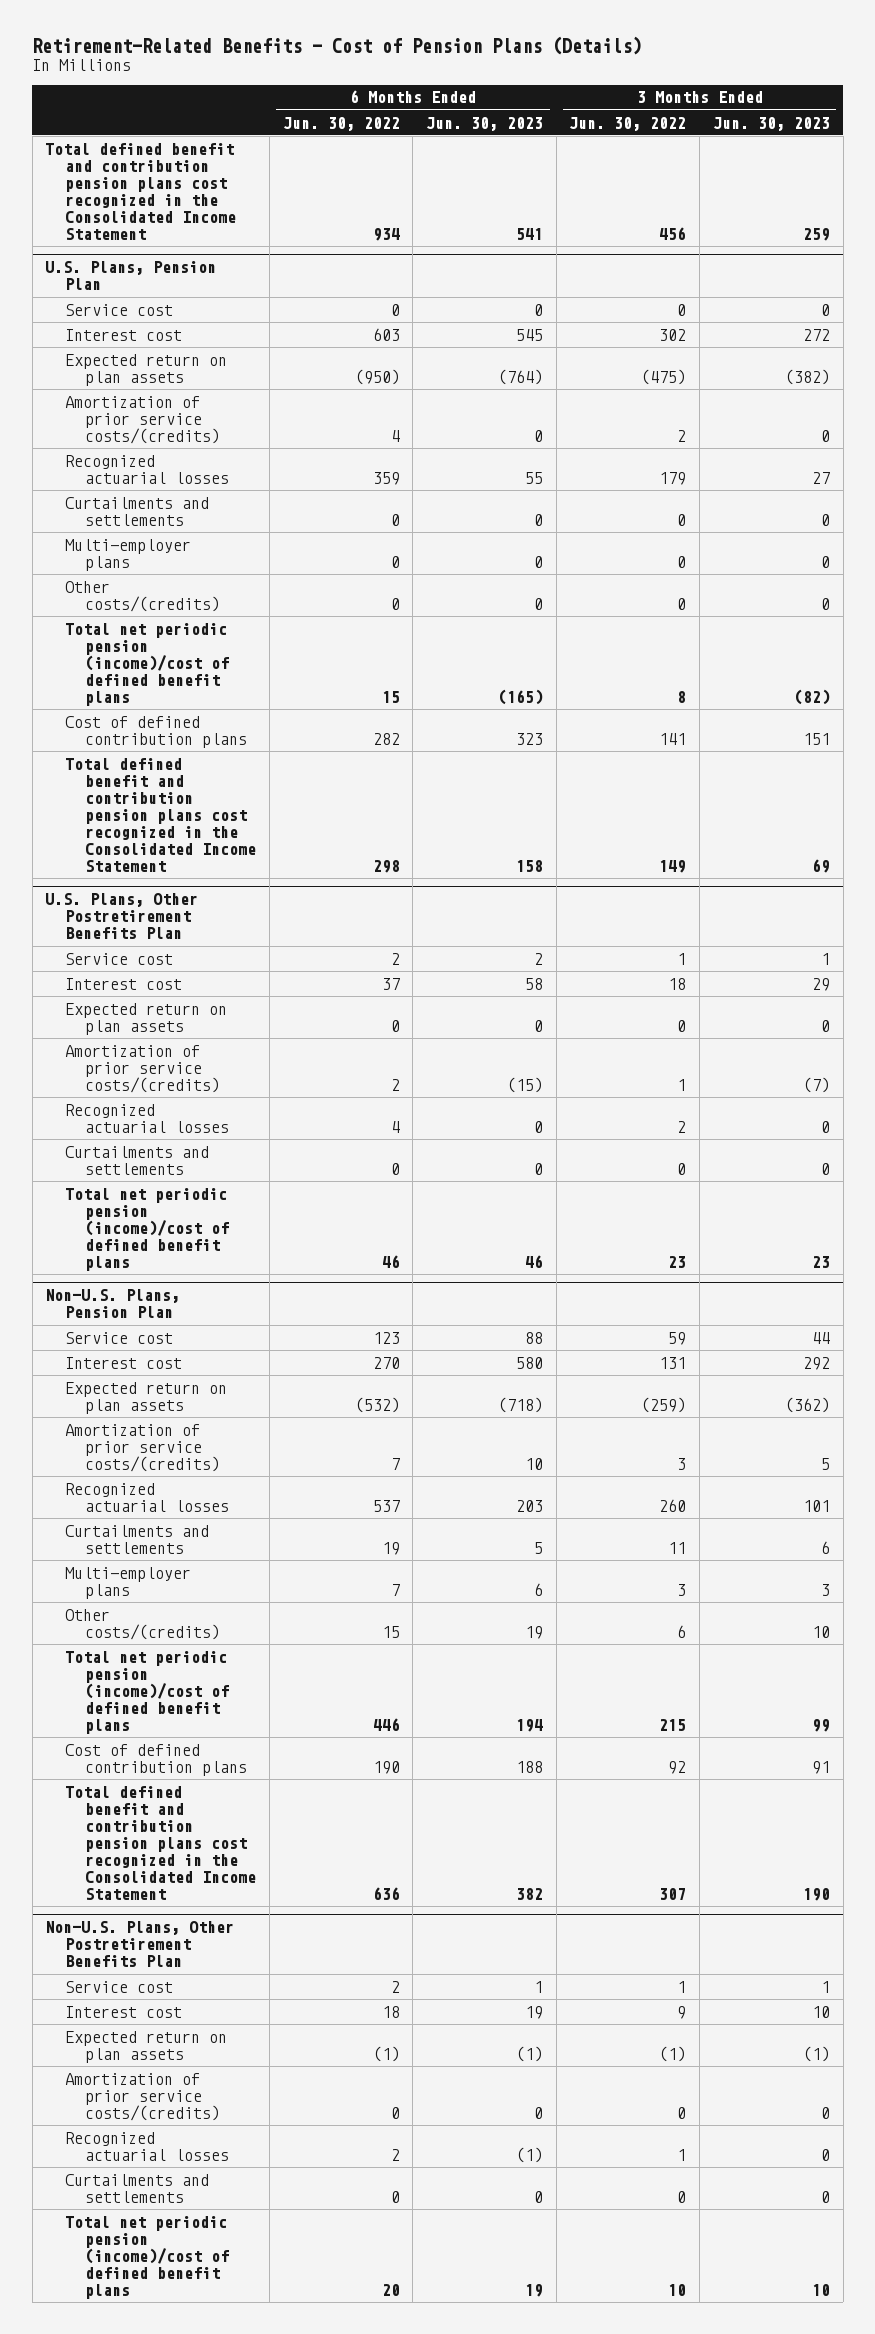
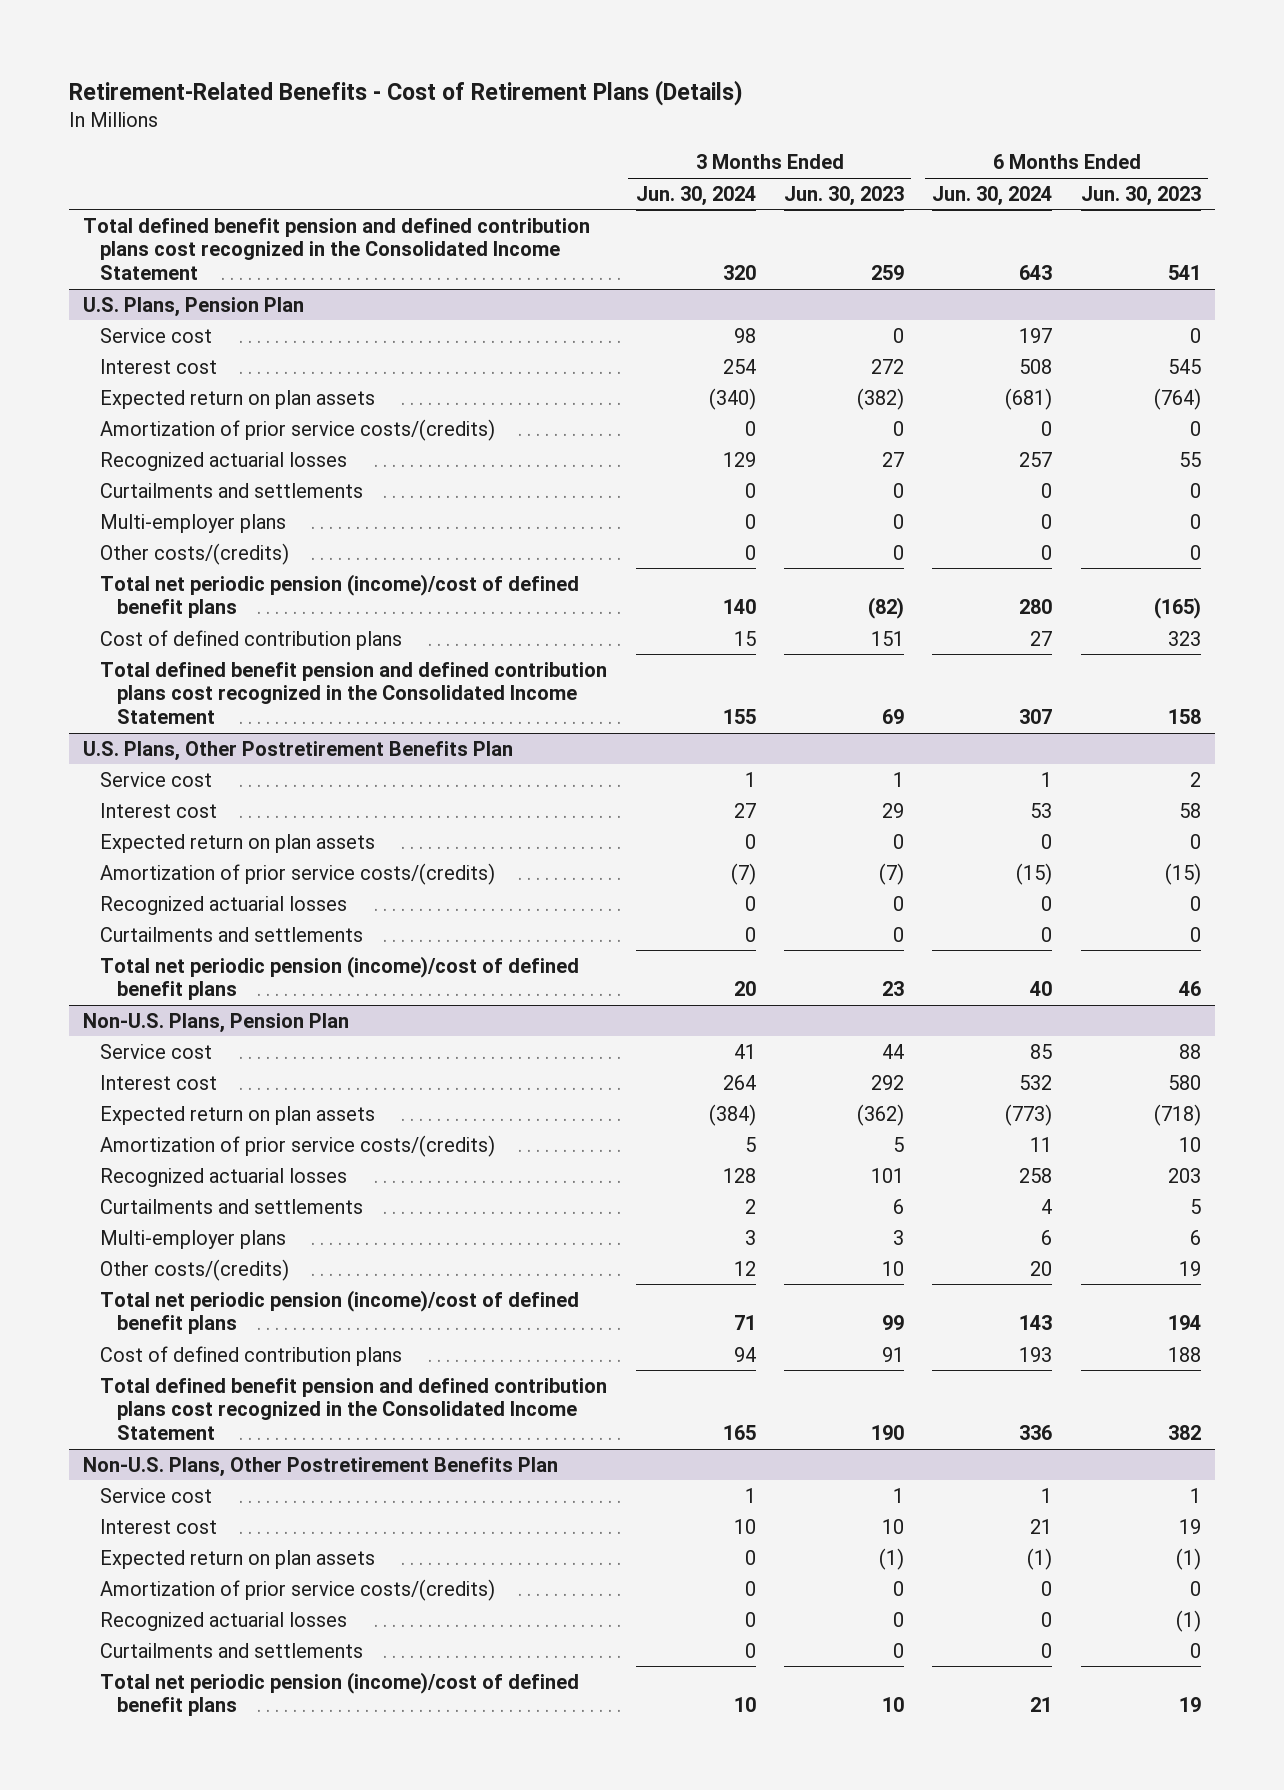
- Retirement-Related Benefits - Cost of Pension Plans (Details)
+ Retirement-Related Benefits - Cost of Retirement Plans (Details)
- | 6 Months Ended Jun. 30, 2022 | 6 Months Ended Jun. 30, 2023 | 3 Months Ended Jun. 30, 2022 | 3 Months Ended Jun. 30, 2023
+ | 3 Months Ended Jun. 30, 2024 | 3 Months Ended Jun. 30, 2023 | 6 Months Ended Jun. 30, 2024 | 6 Months Ended Jun. 30, 2023
- Total defined benefit and contribution pension plans cost recognized in the Consolidated Income Statement | 934 | 541 | 456 | 259
+ Total defined benefit pension and defined contribution plans cost recognized in the Consolidated Income Statement | 320 | 259 | 643 | 541
@ U.S. Plans, Pension Plan
- Total defined benefit and contribution pension plans cost recognized in the Consolidated Income Statement | 298 | 158 | 149 | 69
+ Total defined benefit pension and defined contribution plans cost recognized in the Consolidated Income Statement | 155 | 69 | 307 | 158
@ Non-U.S. Plans, Pension Plan
- Total defined benefit and contribution pension plans cost recognized in the Consolidated Income Statement | 636 | 382 | 307 | 190
+ Total defined benefit pension and defined contribution plans cost recognized in the Consolidated Income Statement | 165 | 190 | 336 | 382

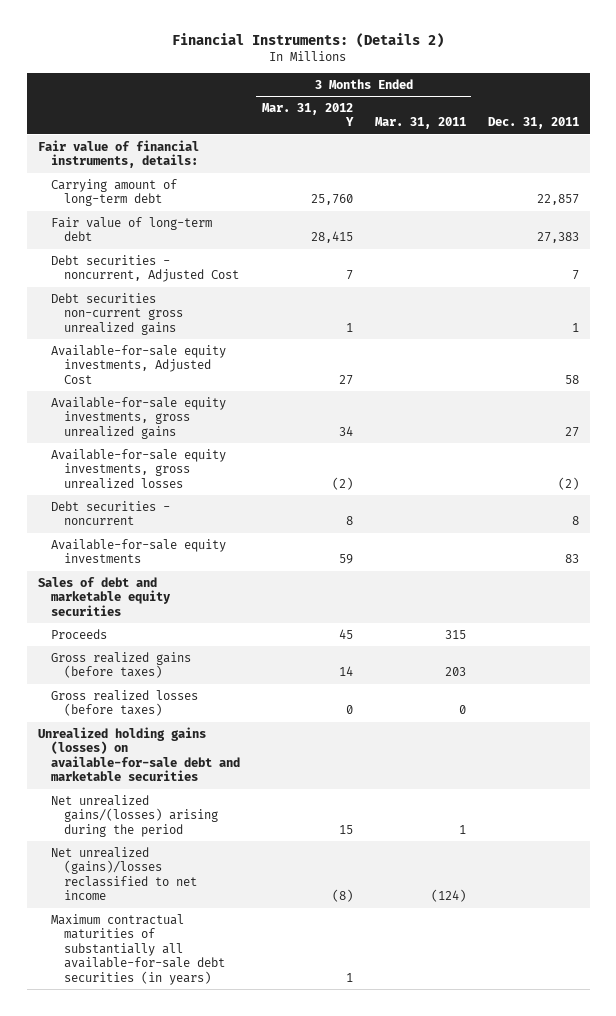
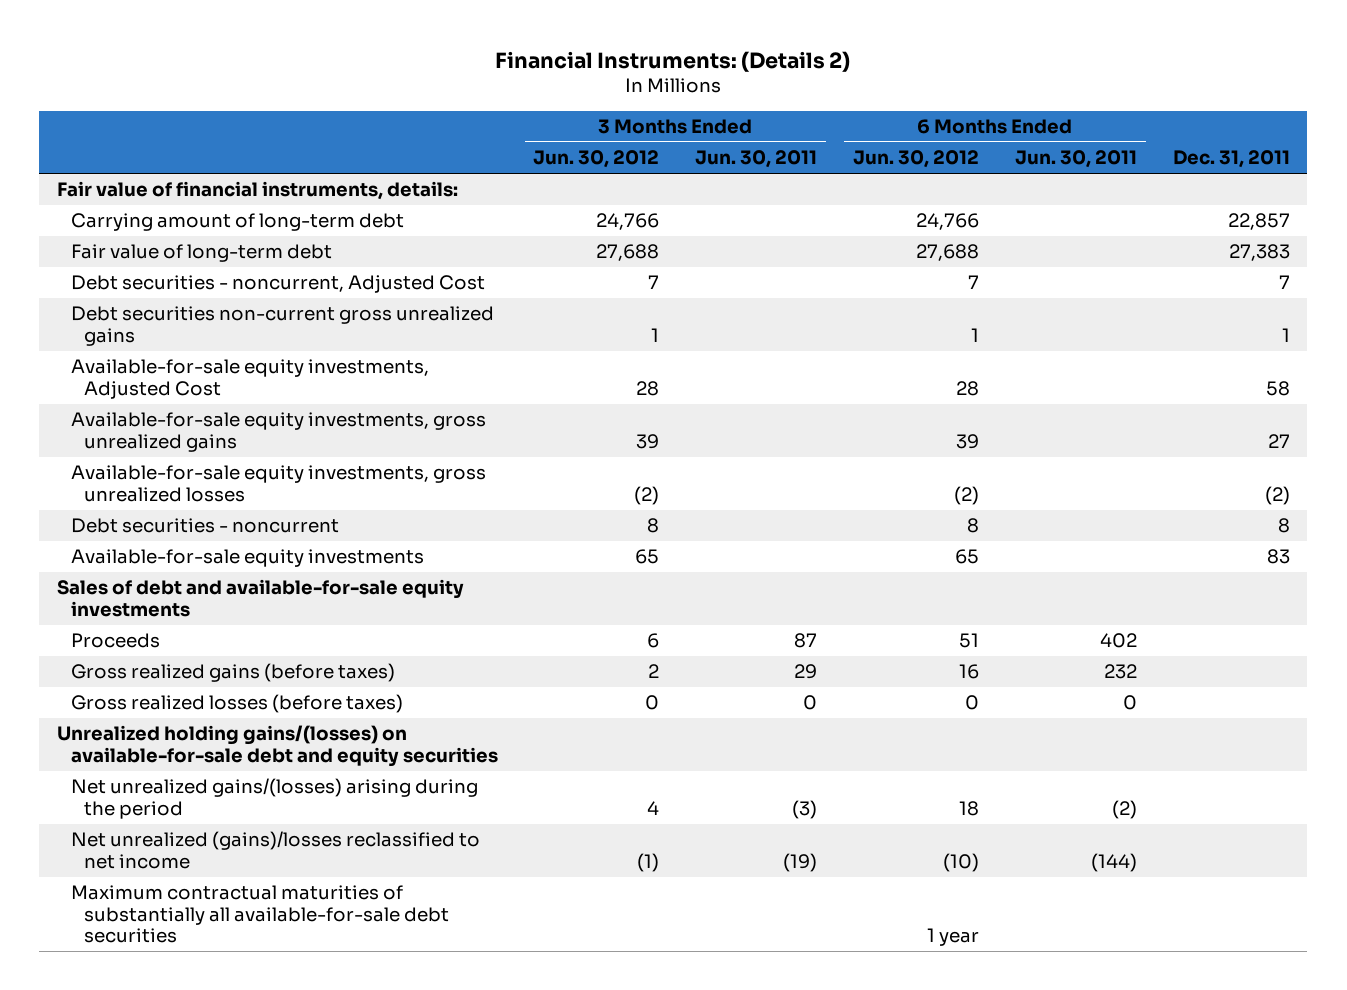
- | 3 Months Ended Mar. 31, 2012 Y | 3 Months Ended Mar. 31, 2011 | Dec. 31, 2011
+ | 3 Months Ended Jun. 30, 2012 | 3 Months Ended Jun. 30, 2011 | 6 Months Ended Jun. 30, 2012 | 6 Months Ended Jun. 30, 2011 | Dec. 31, 2011
- Sales of debt and marketable equity securities
+ Sales of debt and available-for-sale equity investments
- Unrealized holding gains (losses) on available-for-sale debt and marketable securities
+ Unrealized holding gains/(losses) on available-for-sale debt and equity securities
- Maximum contractual maturities of substantially all available-for-sale debt securities (in years) | 1 | |
+ Maximum contractual maturities of substantially all available-for-sale debt securities | | | 1 year | |

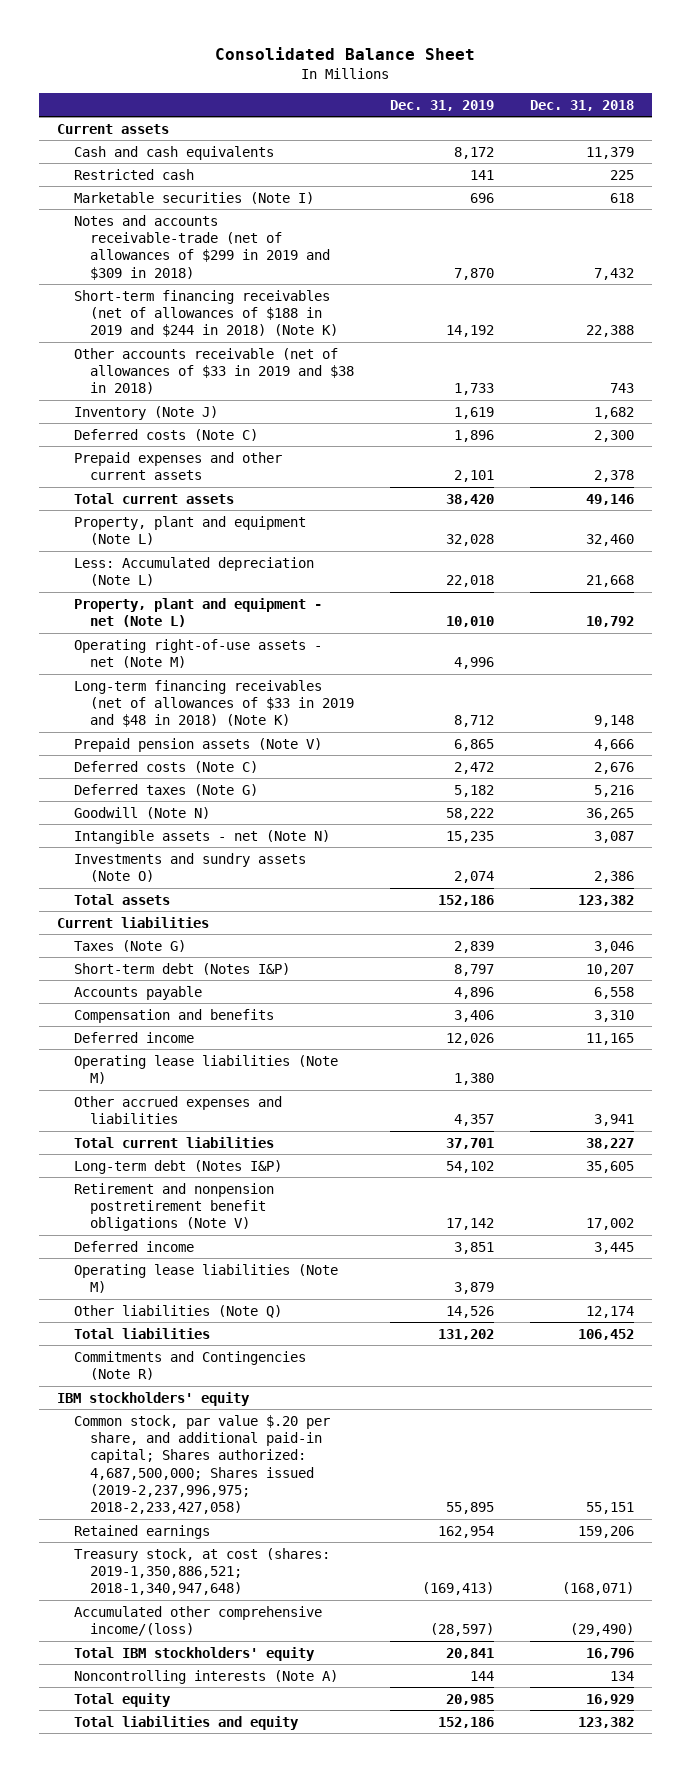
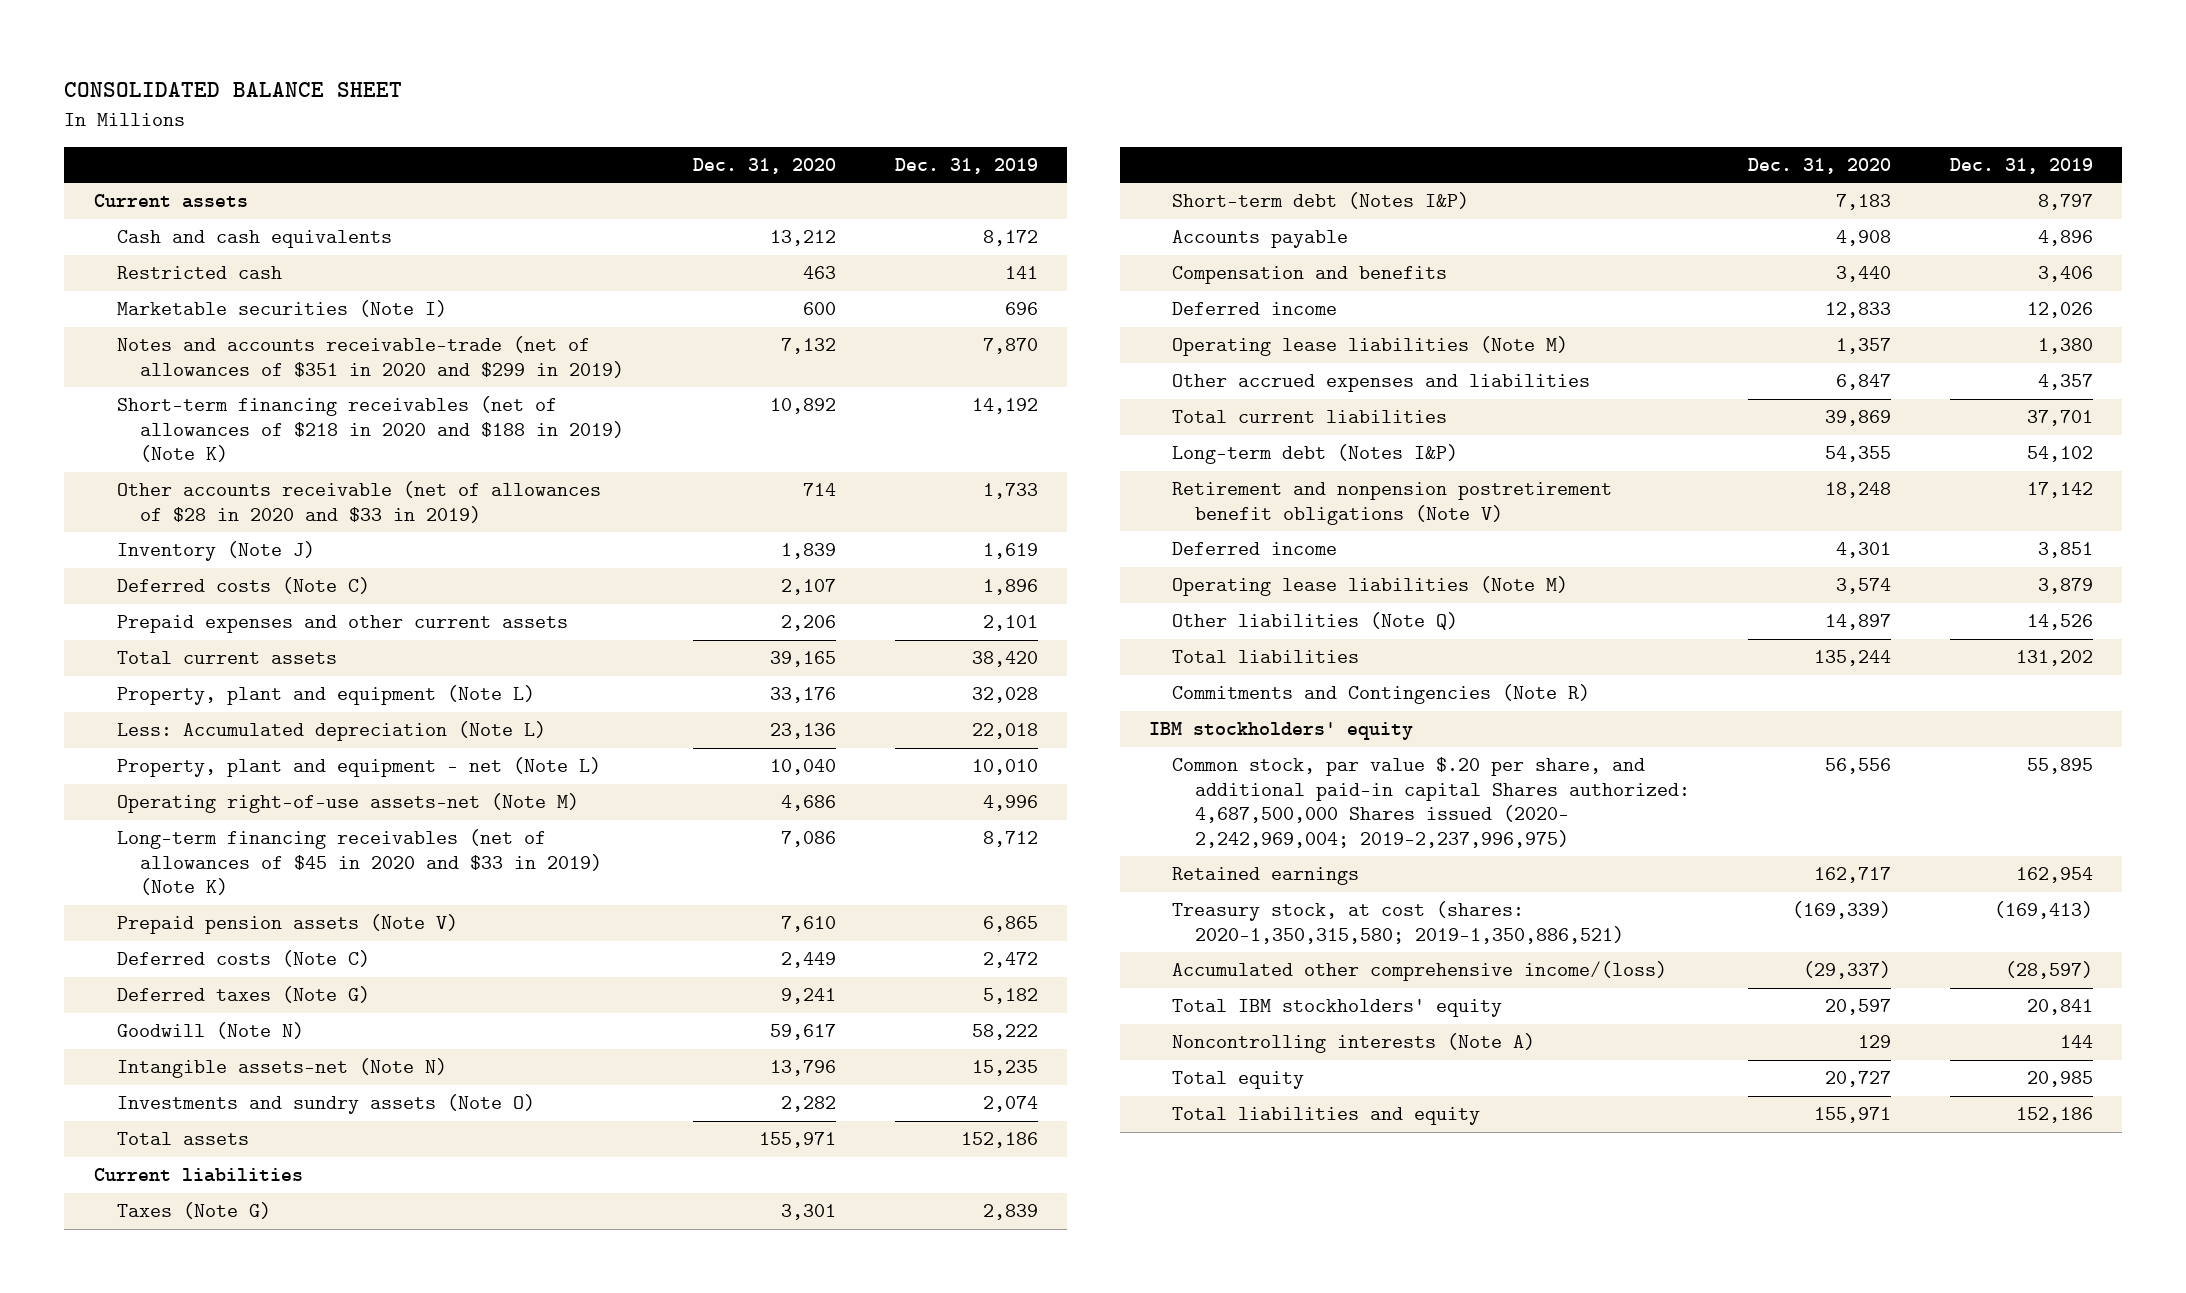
- Consolidated Balance Sheet
+ CONSOLIDATED BALANCE SHEET
- | Dec. 31, 2019 | Dec. 31, 2018
+ | Dec. 31, 2020 | Dec. 31, 2019
- Notes and accounts receivable-trade (net of allowances of $299 in 2019 and $309 in 2018) | 7,870 | 7,432
- Short-term financing receivables (net of allowances of $188 in 2019 and $244 in 2018) (Note K) | 14,192 | 22,388
- Other accounts receivable (net of allowances of $33 in 2019 and $38 in 2018) | 1,733 | 743
+ Notes and accounts receivable-trade (net of allowances of $351 in 2020 and $299 in 2019) | 7,132 | 7,870
+ Short-term financing receivables (net of allowances of $218 in 2020 and $188 in 2019) (Note K) | 10,892 | 14,192
+ Other accounts receivable (net of allowances of $28 in 2020 and $33 in 2019) | 714 | 1,733
- Operating right-of-use assets - net (Note M) | 4,996 |
- Long-term financing receivables (net of allowances of $33 in 2019 and $48 in 2018) (Note K) | 8,712 | 9,148
+ Operating right-of-use assets-net (Note M) | 4,686 | 4,996
+ Long-term financing receivables (net of allowances of $45 in 2020 and $33 in 2019) (Note K) | 7,086 | 8,712
- Intangible assets - net (Note N) | 15,235 | 3,087
+ Intangible assets-net (Note N) | 13,796 | 15,235
- Common stock, par value $.20 per share, and additional paid-in capital; Shares authorized: 4,687,500,000; Shares issued (2019-2,237,996,975; 2018-2,233,427,058) | 55,895 | 55,151
+ Common stock, par value $.20 per share, and additional paid-in capital Shares authorized: 4,687,500,000 Shares issued (2020- 2,242,969,004; 2019-2,237,996,975) | 56,556 | 55,895
- Treasury stock, at cost (shares: 2019-1,350,886,521; 2018-1,340,947,648) | (169,413) | (168,071)
+ Treasury stock, at cost (shares: 2020-1,350,315,580; 2019-1,350,886,521) | (169,339) | (169,413)

